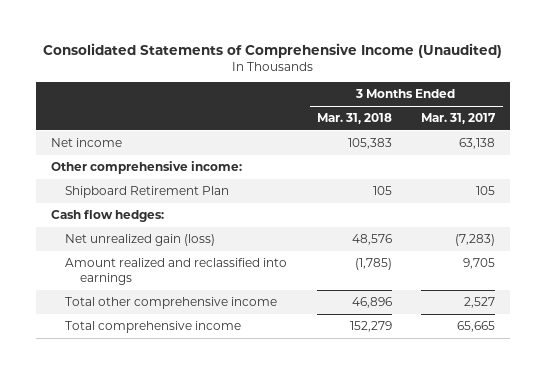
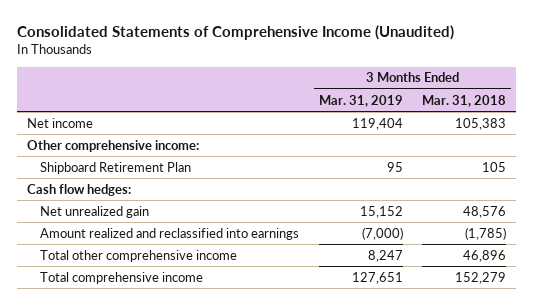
- | 3 Months Ended Mar. 31, 2018 | 3 Months Ended Mar. 31, 2017
+ | 3 Months Ended Mar. 31, 2019 | 3 Months Ended Mar. 31, 2018
- Net unrealized gain (loss) | 48,576 | (7,283)
+ Net unrealized gain | 15,152 | 48,576

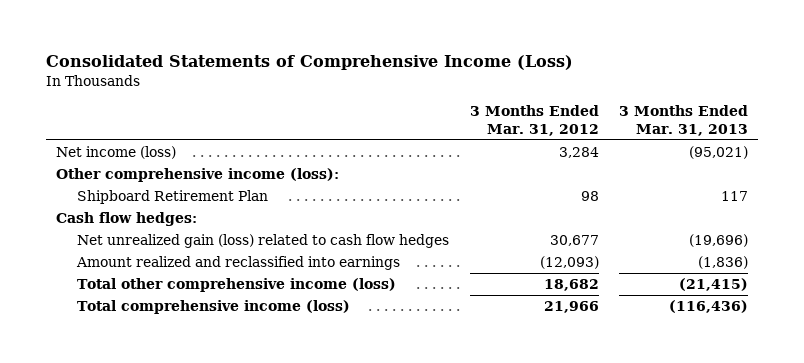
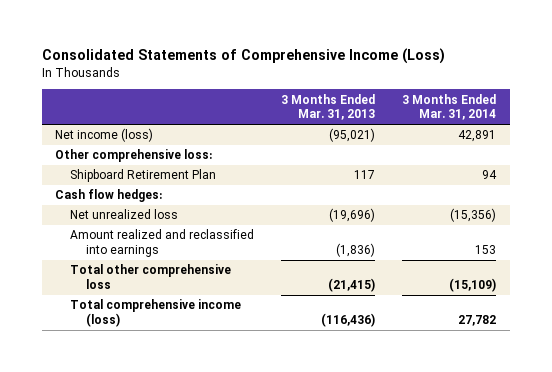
- | 3 Months Ended Mar. 31, 2012 | 3 Months Ended Mar. 31, 2013
+ | 3 Months Ended Mar. 31, 2013 | 3 Months Ended Mar. 31, 2014
- Other comprehensive income (loss):
+ Other comprehensive loss:
- Net unrealized gain (loss) related to cash flow hedges | 30,677 | (19,696)
+ Net unrealized loss | (19,696) | (15,356)
- Total other comprehensive income (loss) | 18,682 | (21,415)
+ Total other comprehensive loss | (21,415) | (15,109)

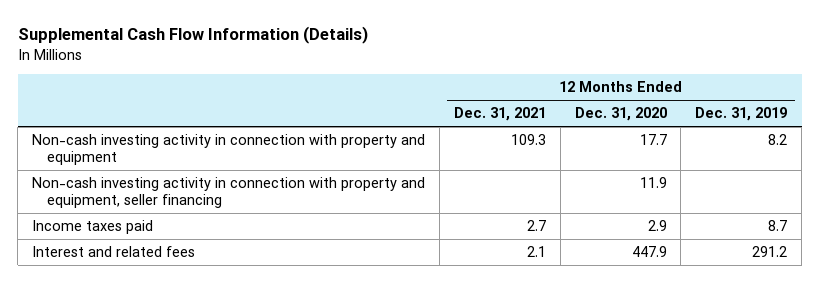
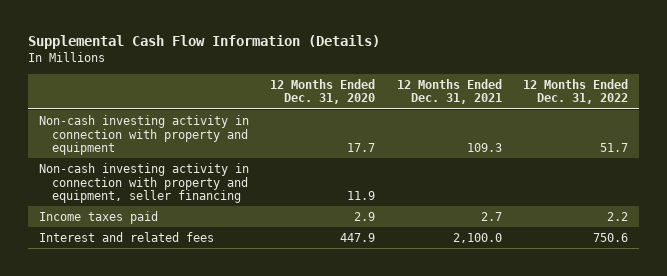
- | 12 Months Ended Dec. 31, 2021 | 12 Months Ended Dec. 31, 2020 | 12 Months Ended Dec. 31, 2019
+ | 12 Months Ended Dec. 31, 2020 | 12 Months Ended Dec. 31, 2021 | 12 Months Ended Dec. 31, 2022
- Interest and related fees | 2.1 | 447.9 | 291.2
+ Interest and related fees | 447.9 | 2,100.0 | 750.6

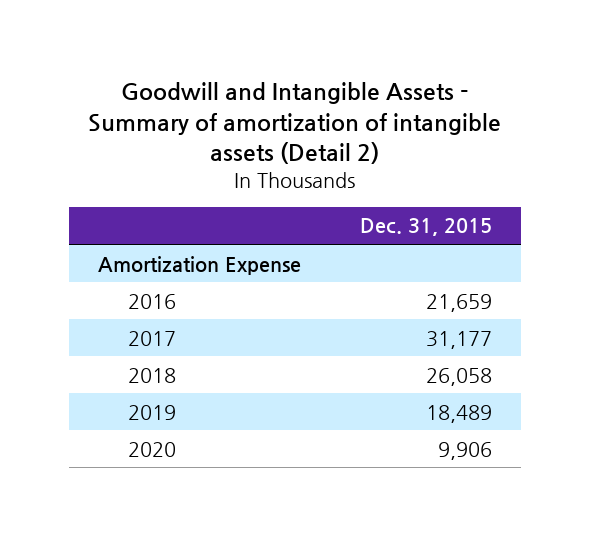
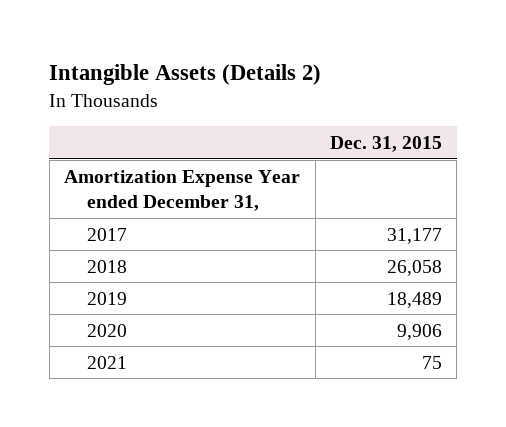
- Goodwill and Intangible Assets - Summary of amortization of intangible assets (Detail 2)
+ Intangible Assets (Details 2)
- Amortization Expense
- 2016 | 21,659
+ Amortization Expense Year ended December 31,
+ 2021 | 75

